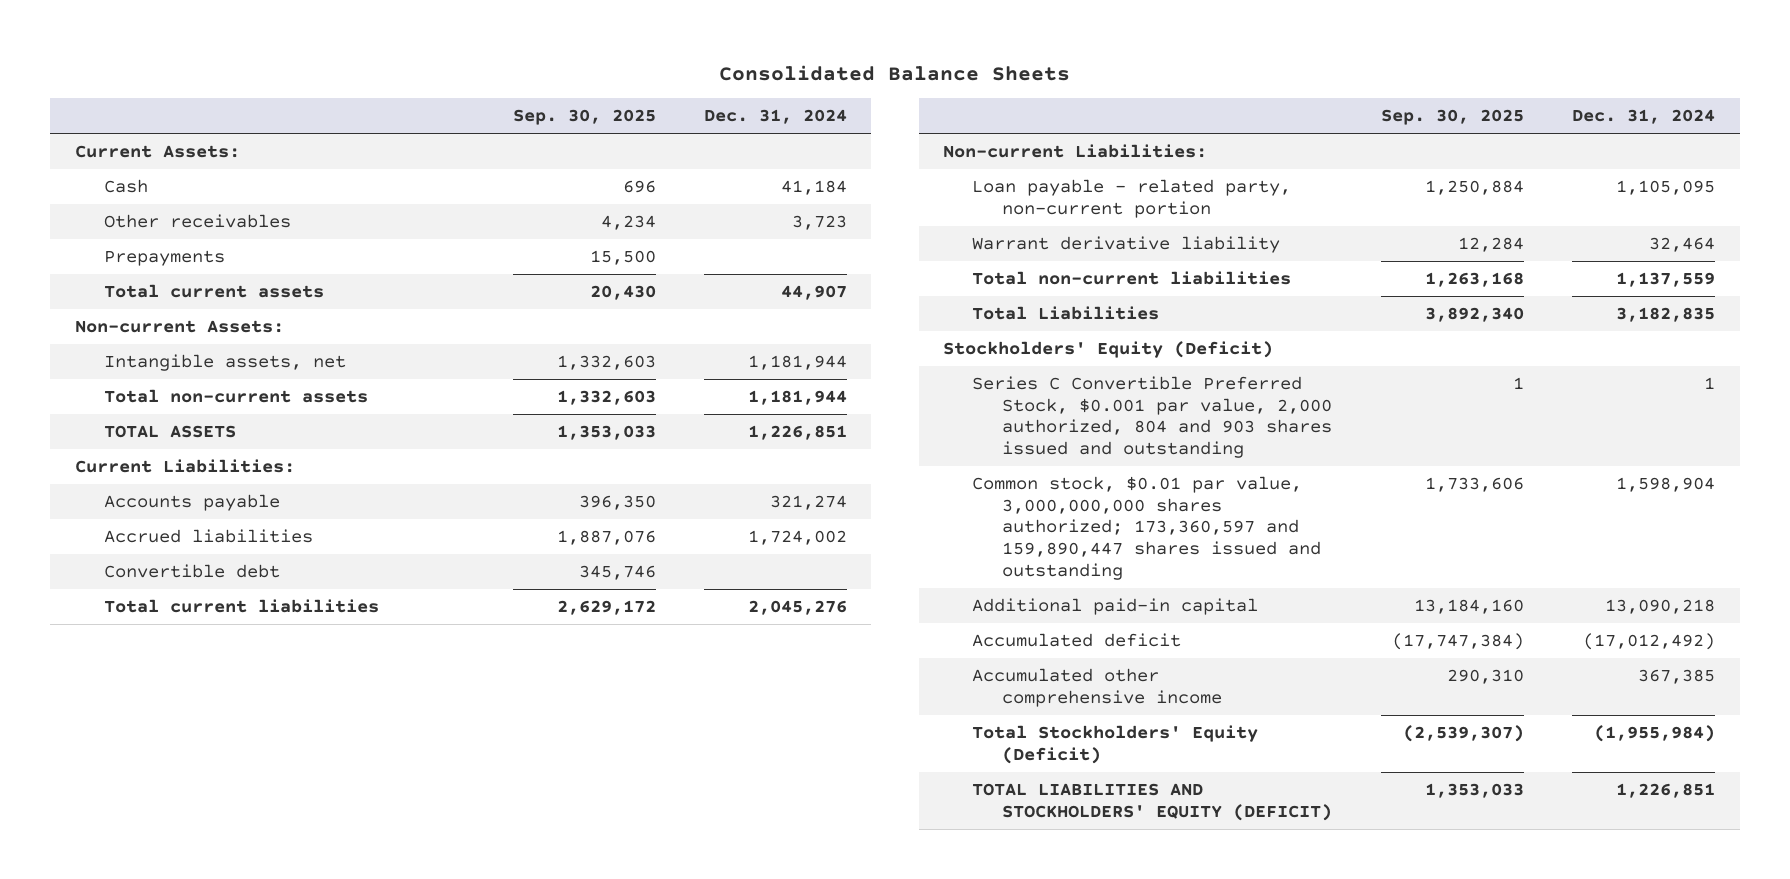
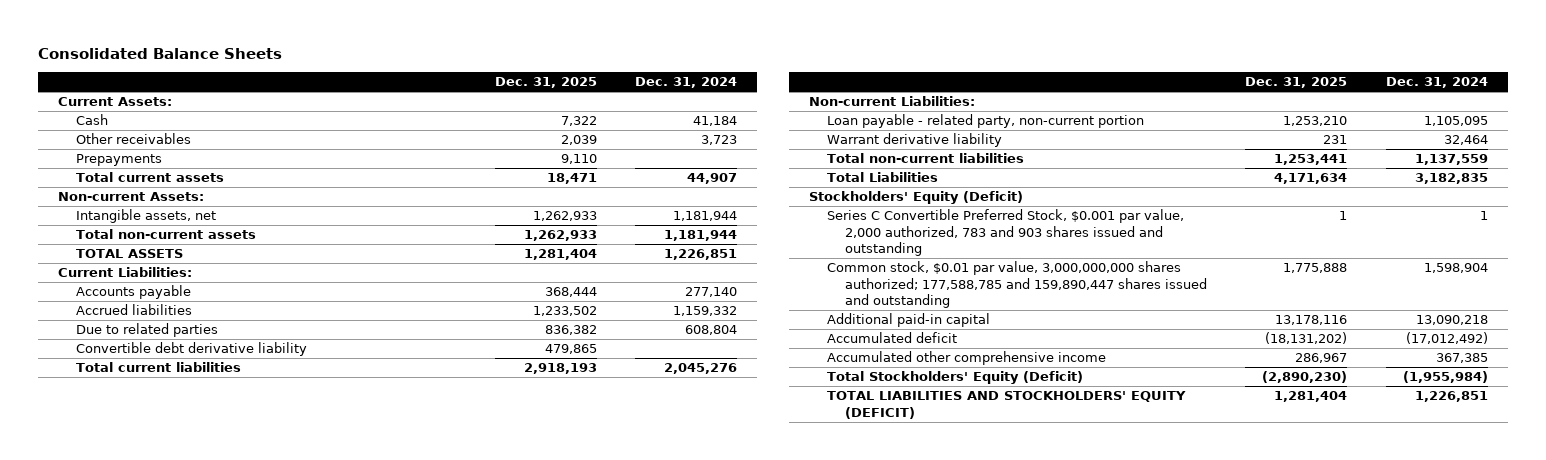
- | Sep. 30, 2025 | Dec. 31, 2024
+ | Dec. 31, 2025 | Dec. 31, 2024
- Accounts payable | 396,350 | 321,274
- Accrued liabilities | 1,887,076 | 1,724,002
- Convertible debt | 345,746 |
+ Accounts payable | 368,444 | 277,140
+ Accrued liabilities | 1,233,502 | 1,159,332
+ Due to related parties | 836,382 | 608,804
+ Convertible debt derivative liability | 479,865 |
- Series C Convertible Preferred Stock, $0.001 par value, 2,000 authorized, 804 and 903 shares issued and outstanding | 1 | 1
- Common stock, $0.01 par value, 3,000,000,000 shares authorized; 173,360,597 and 159,890,447 shares issued and outstanding | 1,733,606 | 1,598,904
+ Series C Convertible Preferred Stock, $0.001 par value, 2,000 authorized, 783 and 903 shares issued and outstanding | 1 | 1
+ Common stock, $0.01 par value, 3,000,000,000 shares authorized; 177,588,785 and 159,890,447 shares issued and outstanding | 1,775,888 | 1,598,904

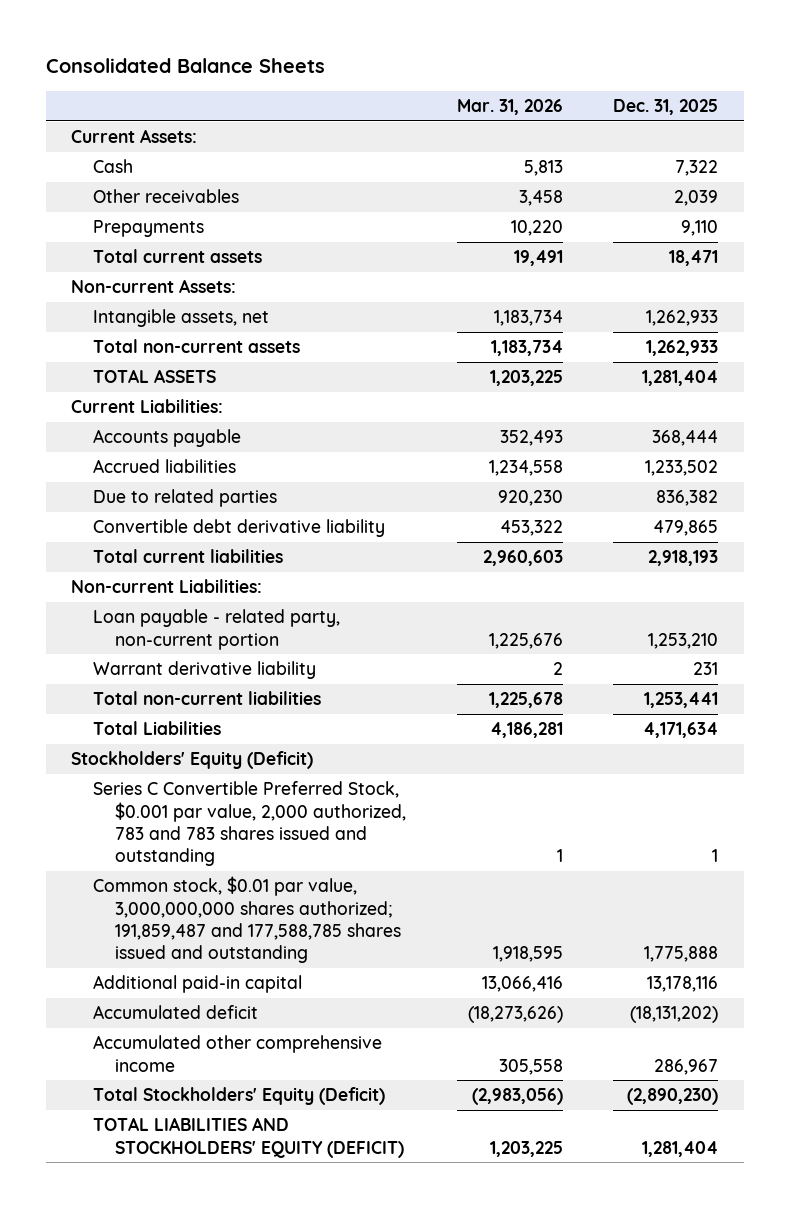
- | Dec. 31, 2025 | Dec. 31, 2024
+ | Mar. 31, 2026 | Dec. 31, 2025
- Series C Convertible Preferred Stock, $0.001 par value, 2,000 authorized, 783 and 903 shares issued and outstanding | 1 | 1
- Common stock, $0.01 par value, 3,000,000,000 shares authorized; 177,588,785 and 159,890,447 shares issued and outstanding | 1,775,888 | 1,598,904
+ Series C Convertible Preferred Stock, $0.001 par value, 2,000 authorized, 783 and 783 shares issued and outstanding | 1 | 1
+ Common stock, $0.01 par value, 3,000,000,000 shares authorized; 191,859,487 and 177,588,785 shares issued and outstanding | 1,918,595 | 1,775,888

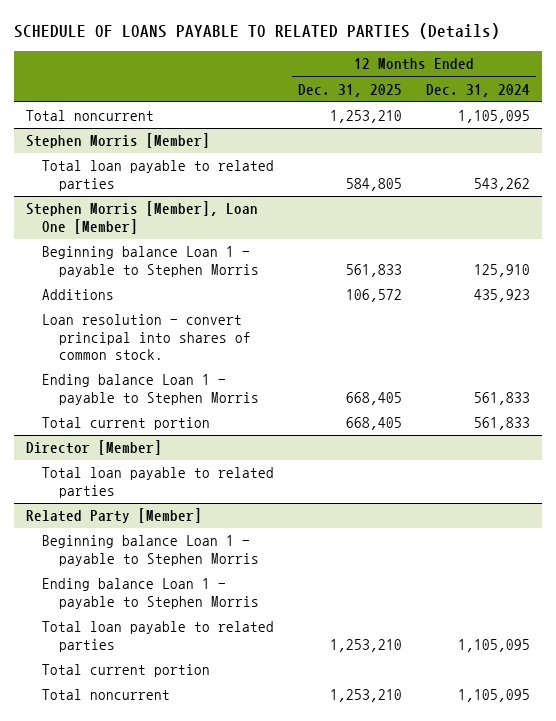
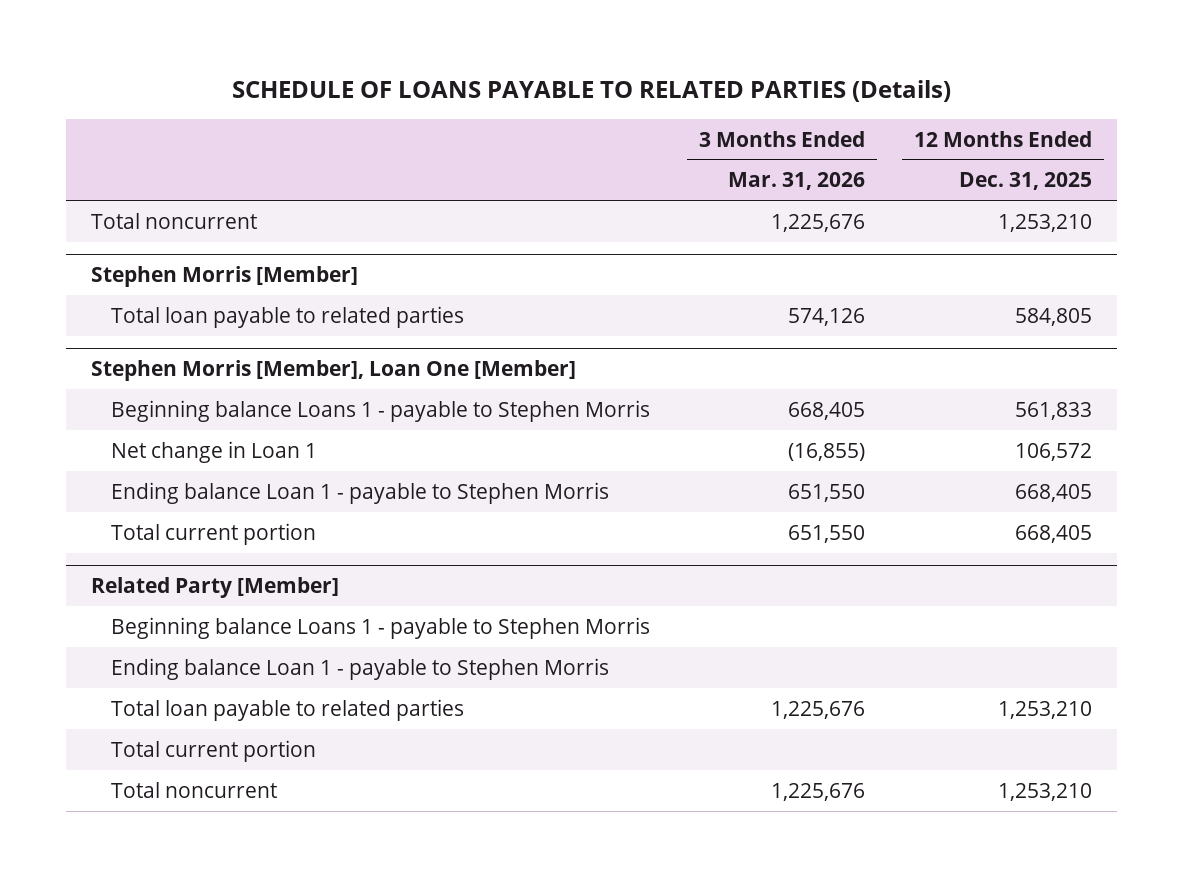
- | 12 Months Ended Dec. 31, 2025 | 12 Months Ended Dec. 31, 2024
+ | 3 Months Ended Mar. 31, 2026 | 12 Months Ended Dec. 31, 2025
@ Stephen Morris [Member], Loan One [Member]
- Beginning balance Loan 1 - payable to Stephen Morris | 561,833 | 125,910
- Additions | 106,572 | 435,923
- Loan resolution - convert principal into shares of common stock.
+ Beginning balance Loans 1 - payable to Stephen Morris | 668,405 | 561,833
+ Net change in Loan 1 | (16,855) | 106,572
- Director [Member]
- Total loan payable to related parties
@ Related Party [Member]
- Beginning balance Loan 1 - payable to Stephen Morris
+ Beginning balance Loans 1 - payable to Stephen Morris

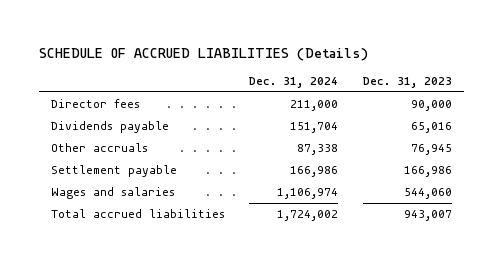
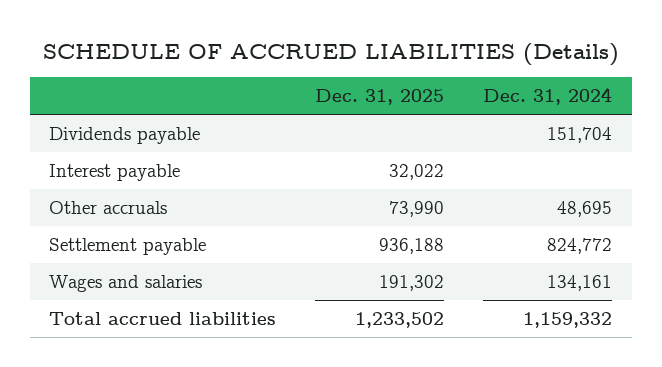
- | Dec. 31, 2024 | Dec. 31, 2023
+ | Dec. 31, 2025 | Dec. 31, 2024
- Director fees | 211,000 | 90,000
- Other accruals | 87,338 | 76,945
- Settlement payable | 166,986 | 166,986
- Wages and salaries | 1,106,974 | 544,060
- Total accrued liabilities | 1,724,002 | 943,007
+ Interest payable | 32,022 |
+ Other accruals | 73,990 | 48,695
+ Settlement payable | 936,188 | 824,772
+ Wages and salaries | 191,302 | 134,161
+ Total accrued liabilities | 1,233,502 | 1,159,332

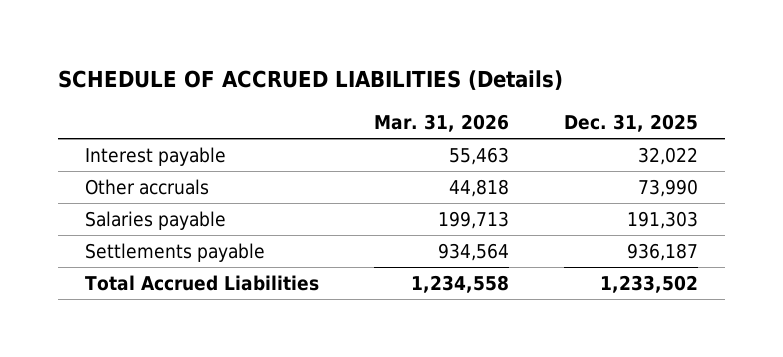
- | Dec. 31, 2025 | Dec. 31, 2024
+ | Mar. 31, 2026 | Dec. 31, 2025
- Dividends payable | | 151,704
- Settlement payable | 936,188 | 824,772
- Wages and salaries | 191,302 | 134,161
- Total accrued liabilities | 1,233,502 | 1,159,332
+ Salaries payable | 199,713 | 191,303
+ Settlements payable | 934,564 | 936,187
+ Total Accrued Liabilities | 1,234,558 | 1,233,502

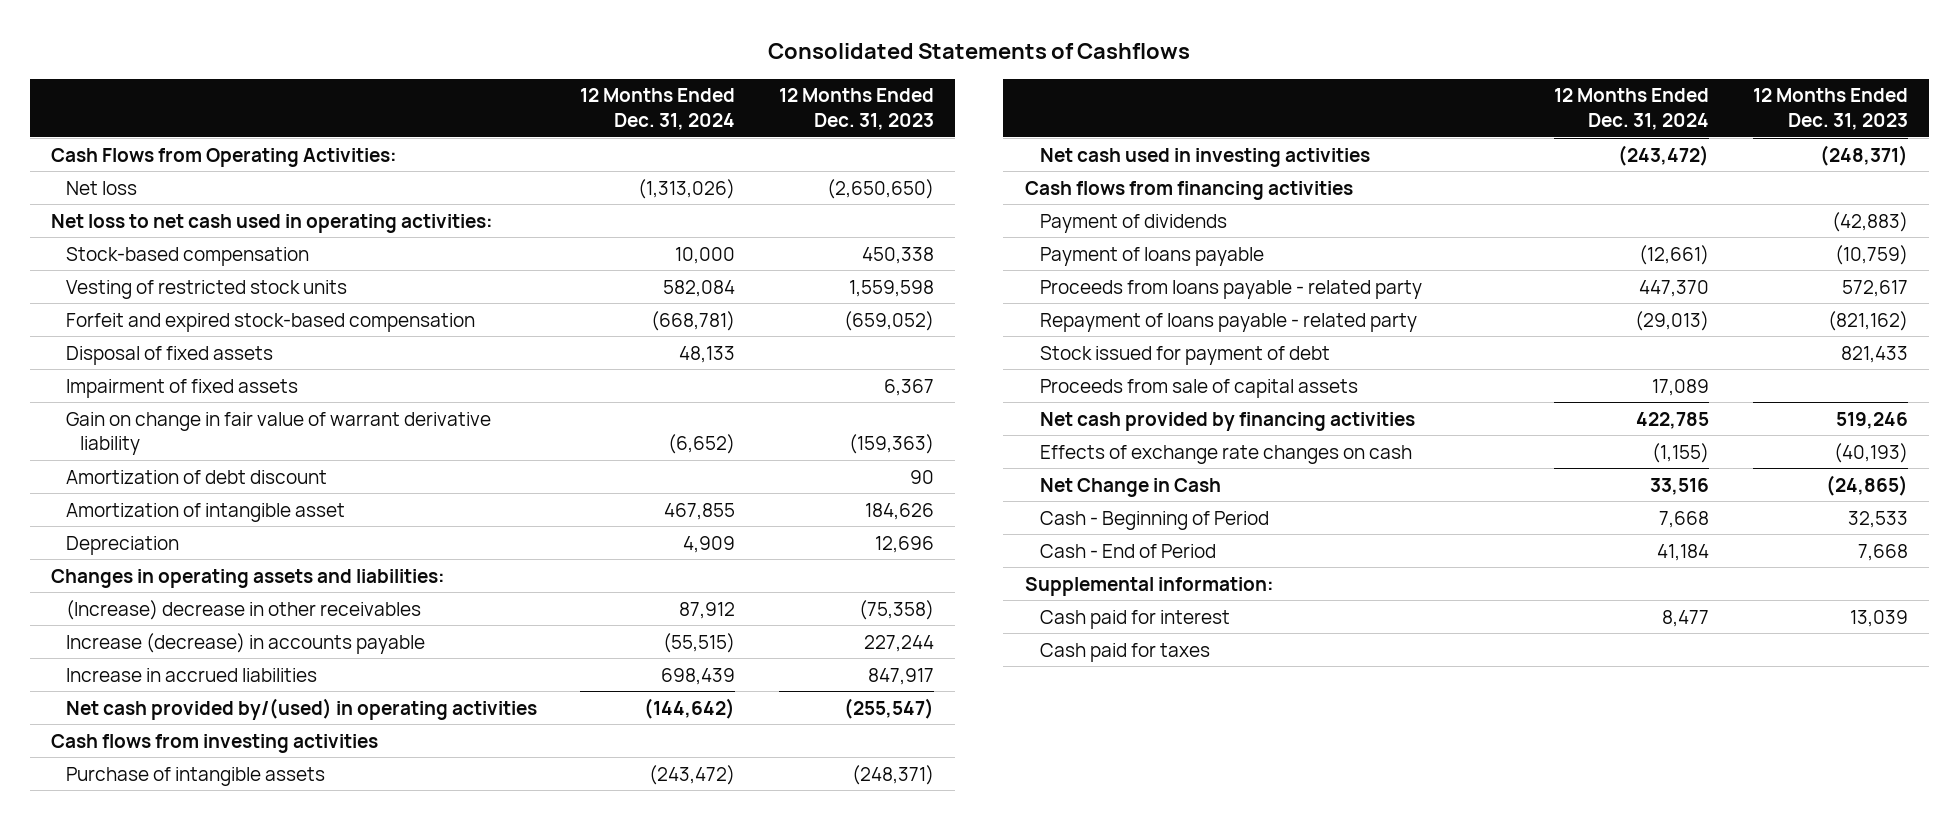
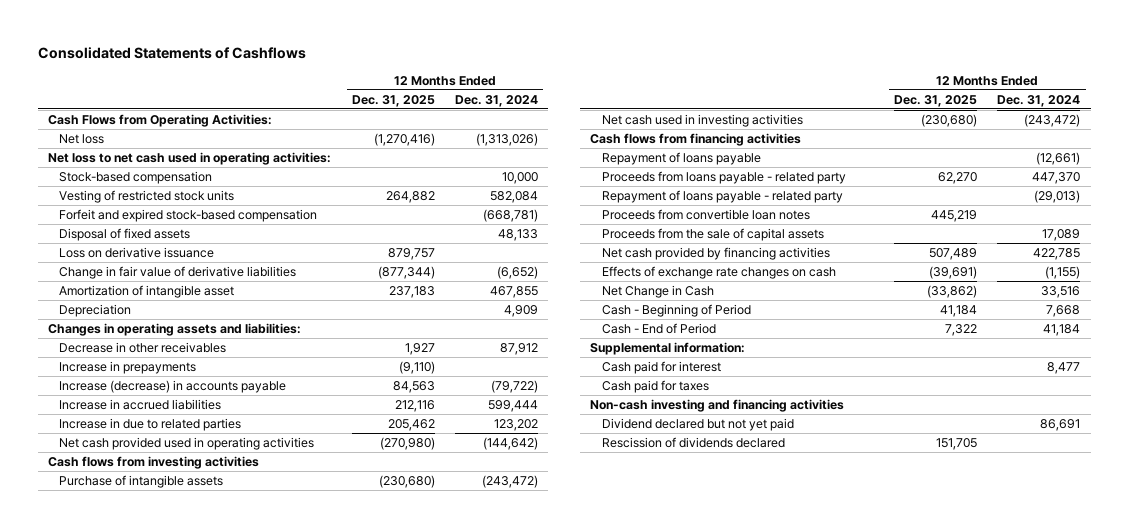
- | 12 Months Ended Dec. 31, 2024 | 12 Months Ended Dec. 31, 2023
+ | 12 Months Ended Dec. 31, 2025 | 12 Months Ended Dec. 31, 2024
- Impairment of fixed assets | | 6,367
- Gain on change in fair value of warrant derivative liability | (6,652) | (159,363)
- Amortization of debt discount | | 90
+ Loss on derivative issuance | 879,757 |
+ Change in fair value of derivative liabilities | (877,344) | (6,652)
- (Increase) decrease in other receivables | 87,912 | (75,358)
- Increase (decrease) in accounts payable | (55,515) | 227,244
- Increase in accrued liabilities | 698,439 | 847,917
- Net cash provided by/(used) in operating activities | (144,642) | (255,547)
+ Decrease in other receivables | 1,927 | 87,912
+ Increase in prepayments | (9,110) |
+ Increase (decrease) in accounts payable | 84,563 | (79,722)
+ Increase in accrued liabilities | 212,116 | 599,444
+ Increase in due to related parties | 205,462 | 123,202
+ Net cash provided used in operating activities | (270,980) | (144,642)
- Payment of dividends | | (42,883)
- Payment of loans payable | (12,661) | (10,759)
+ Repayment of loans payable | | (12,661)
- Stock issued for payment of debt | | 821,433
- Proceeds from sale of capital assets | 17,089 |
+ Proceeds from convertible loan notes | 445,219 |
+ Proceeds from the sale of capital assets | | 17,089
+ Non-cash investing and financing activities
+ Dividend declared but not yet paid | | 86,691
+ Rescission of dividends declared | 151,705 |

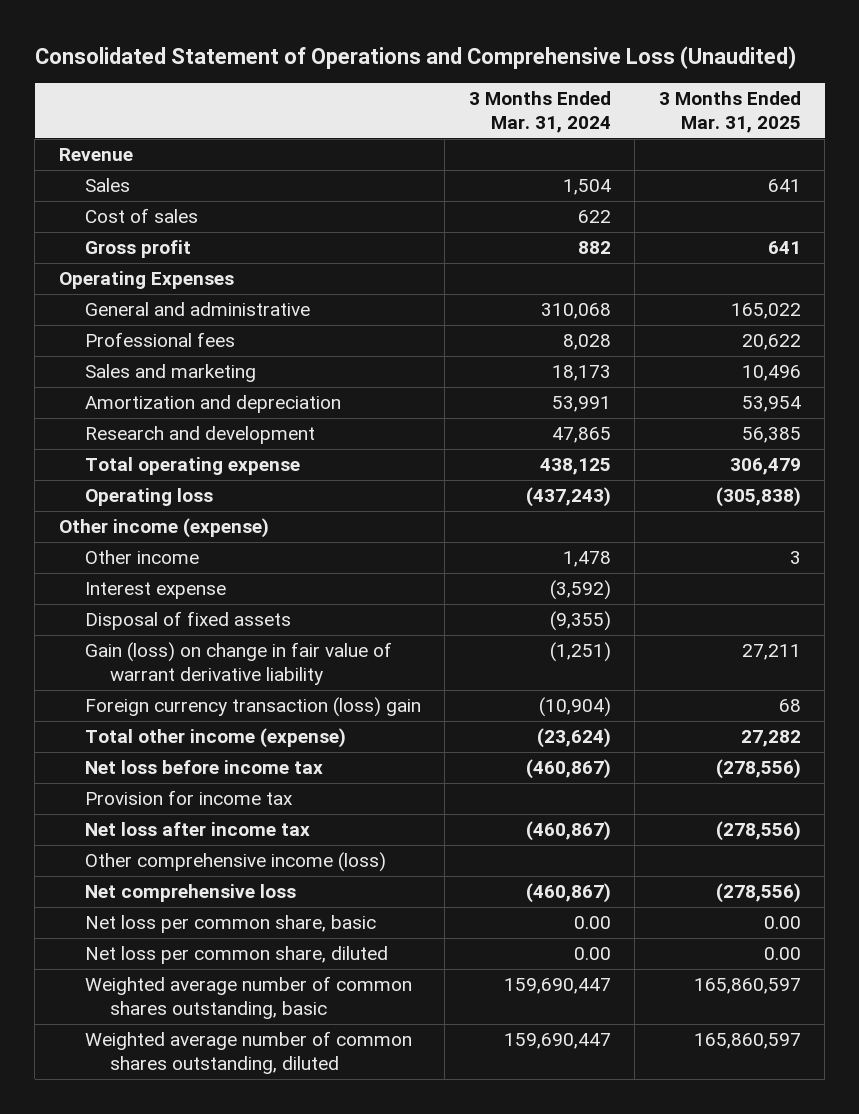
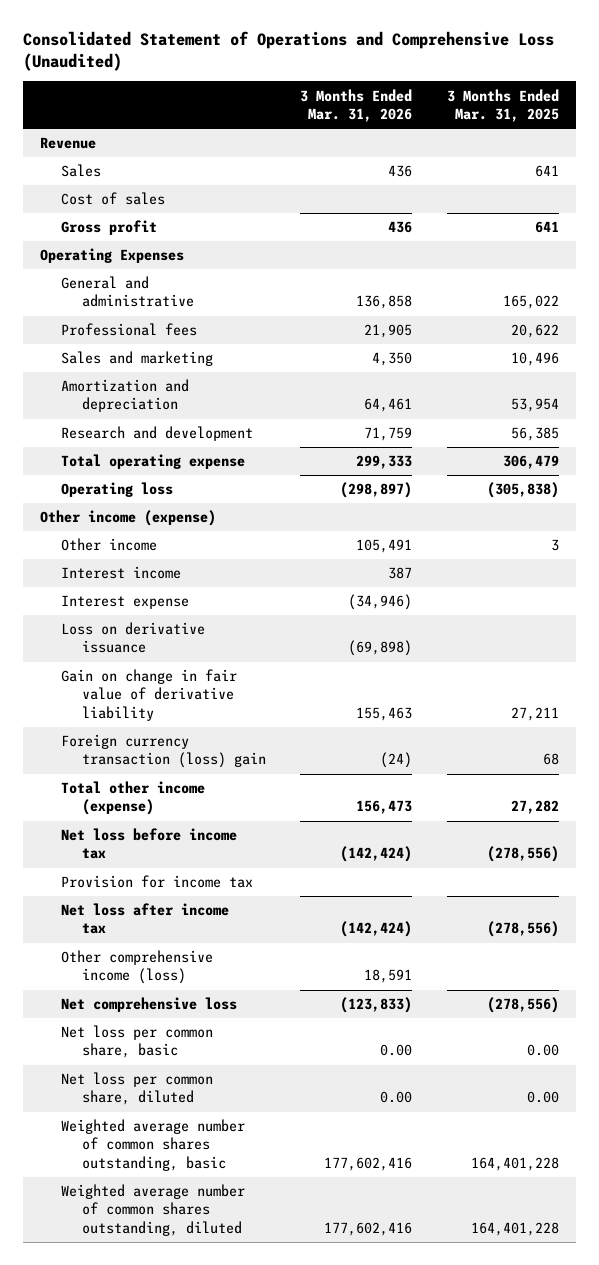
- | 3 Months Ended Mar. 31, 2024 | 3 Months Ended Mar. 31, 2025
+ | 3 Months Ended Mar. 31, 2026 | 3 Months Ended Mar. 31, 2025
+ Interest income | 387 |
- Disposal of fixed assets | (9,355) |
- Gain (loss) on change in fair value of warrant derivative liability | (1,251) | 27,211
+ Loss on derivative issuance | (69,898) |
+ Gain on change in fair value of derivative liability | 155,463 | 27,211
- Weighted average number of common shares outstanding, basic | 159,690,447 | 165,860,597
- Weighted average number of common shares outstanding, diluted | 159,690,447 | 165,860,597
+ Weighted average number of common shares outstanding, basic | 177,602,416 | 164,401,228
+ Weighted average number of common shares outstanding, diluted | 177,602,416 | 164,401,228

